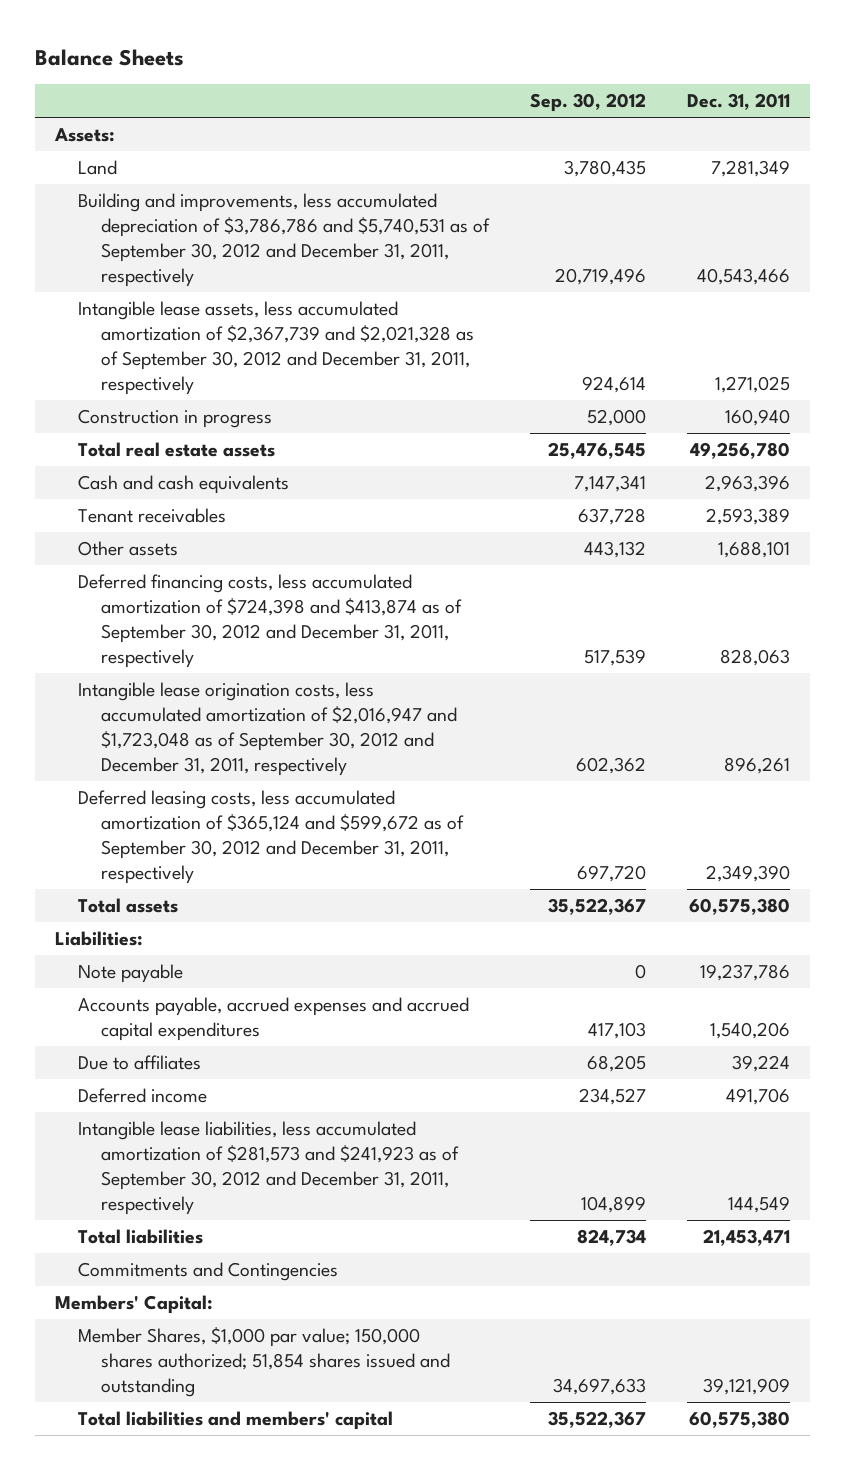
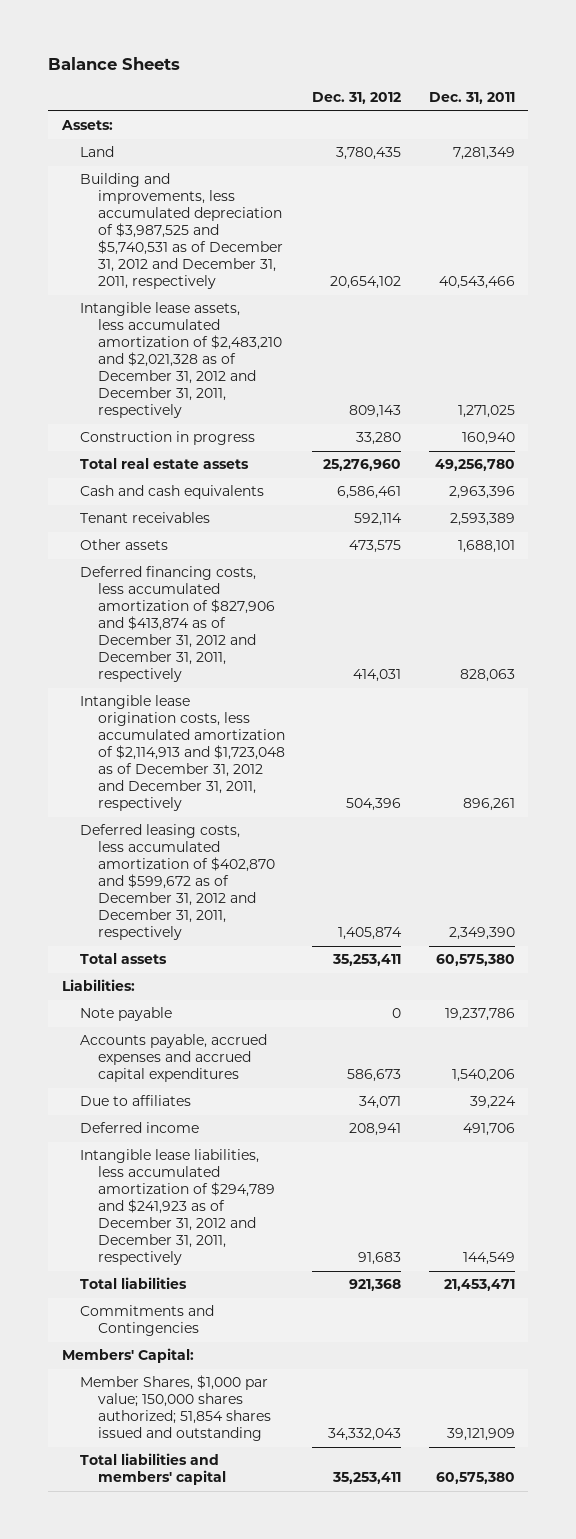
- | Sep. 30, 2012 | Dec. 31, 2011
+ | Dec. 31, 2012 | Dec. 31, 2011
- Building and improvements, less accumulated depreciation of $3,786,786 and $5,740,531 as of September 30, 2012 and December 31, 2011, respectively | 20,719,496 | 40,543,466
- Intangible lease assets, less accumulated amortization of $2,367,739 and $2,021,328 as of September 30, 2012 and December 31, 2011, respectively | 924,614 | 1,271,025
+ Building and improvements, less accumulated depreciation of $3,987,525 and $5,740,531 as of December 31, 2012 and December 31, 2011, respectively | 20,654,102 | 40,543,466
+ Intangible lease assets, less accumulated amortization of $2,483,210 and $2,021,328 as of December 31, 2012 and December 31, 2011, respectively | 809,143 | 1,271,025
- Deferred financing costs, less accumulated amortization of $724,398 and $413,874 as of September 30, 2012 and December 31, 2011, respectively | 517,539 | 828,063
- Intangible lease origination costs, less accumulated amortization of $2,016,947 and $1,723,048 as of September 30, 2012 and December 31, 2011, respectively | 602,362 | 896,261
- Deferred leasing costs, less accumulated amortization of $365,124 and $599,672 as of September 30, 2012 and December 31, 2011, respectively | 697,720 | 2,349,390
+ Deferred financing costs, less accumulated amortization of $827,906 and $413,874 as of December 31, 2012 and December 31, 2011, respectively | 414,031 | 828,063
+ Intangible lease origination costs, less accumulated amortization of $2,114,913 and $1,723,048 as of December 31, 2012 and December 31, 2011, respectively | 504,396 | 896,261
+ Deferred leasing costs, less accumulated amortization of $402,870 and $599,672 as of December 31, 2012 and December 31, 2011, respectively | 1,405,874 | 2,349,390
- Intangible lease liabilities, less accumulated amortization of $281,573 and $241,923 as of September 30, 2012 and December 31, 2011, respectively | 104,899 | 144,549
+ Intangible lease liabilities, less accumulated amortization of $294,789 and $241,923 as of December 31, 2012 and December 31, 2011, respectively | 91,683 | 144,549

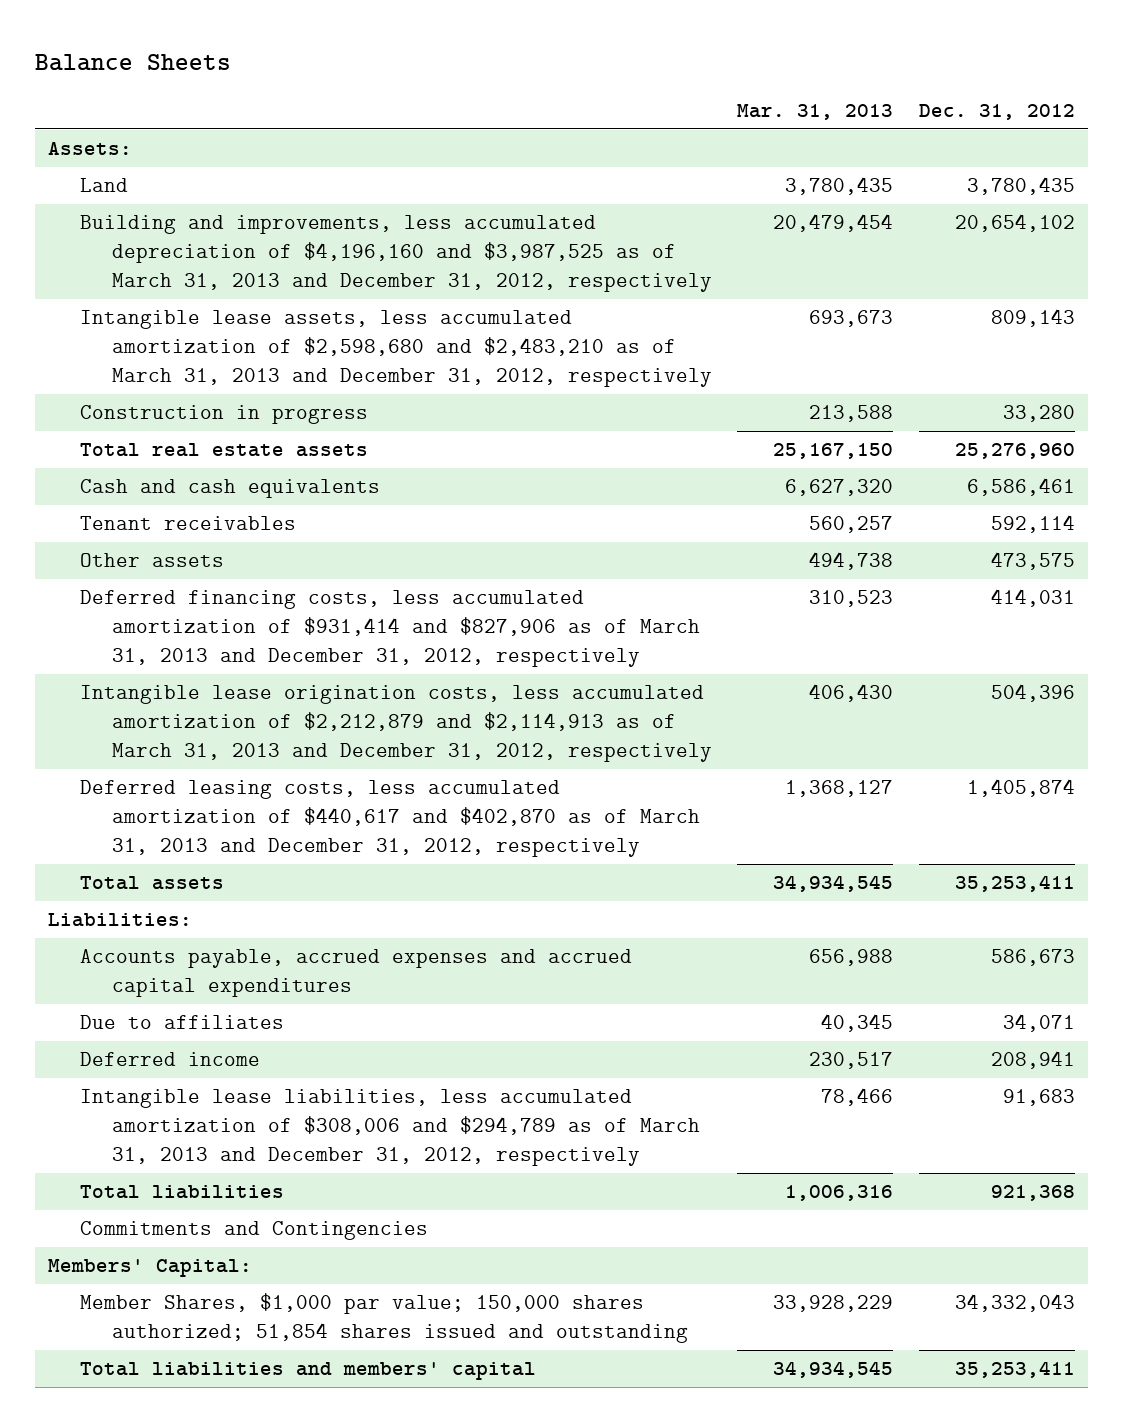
- | Dec. 31, 2012 | Dec. 31, 2011
+ | Mar. 31, 2013 | Dec. 31, 2012
- Building and improvements, less accumulated depreciation of $3,987,525 and $5,740,531 as of December 31, 2012 and December 31, 2011, respectively | 20,654,102 | 40,543,466
- Intangible lease assets, less accumulated amortization of $2,483,210 and $2,021,328 as of December 31, 2012 and December 31, 2011, respectively | 809,143 | 1,271,025
+ Building and improvements, less accumulated depreciation of $4,196,160 and $3,987,525 as of March 31, 2013 and December 31, 2012, respectively | 20,479,454 | 20,654,102
+ Intangible lease assets, less accumulated amortization of $2,598,680 and $2,483,210 as of March 31, 2013 and December 31, 2012, respectively | 693,673 | 809,143
- Deferred financing costs, less accumulated amortization of $827,906 and $413,874 as of December 31, 2012 and December 31, 2011, respectively | 414,031 | 828,063
- Intangible lease origination costs, less accumulated amortization of $2,114,913 and $1,723,048 as of December 31, 2012 and December 31, 2011, respectively | 504,396 | 896,261
- Deferred leasing costs, less accumulated amortization of $402,870 and $599,672 as of December 31, 2012 and December 31, 2011, respectively | 1,405,874 | 2,349,390
+ Deferred financing costs, less accumulated amortization of $931,414 and $827,906 as of March 31, 2013 and December 31, 2012, respectively | 310,523 | 414,031
+ Intangible lease origination costs, less accumulated amortization of $2,212,879 and $2,114,913 as of March 31, 2013 and December 31, 2012, respectively | 406,430 | 504,396
+ Deferred leasing costs, less accumulated amortization of $440,617 and $402,870 as of March 31, 2013 and December 31, 2012, respectively | 1,368,127 | 1,405,874
- Note payable | 0 | 19,237,786
- Intangible lease liabilities, less accumulated amortization of $294,789 and $241,923 as of December 31, 2012 and December 31, 2011, respectively | 91,683 | 144,549
+ Intangible lease liabilities, less accumulated amortization of $308,006 and $294,789 as of March 31, 2013 and December 31, 2012, respectively | 78,466 | 91,683

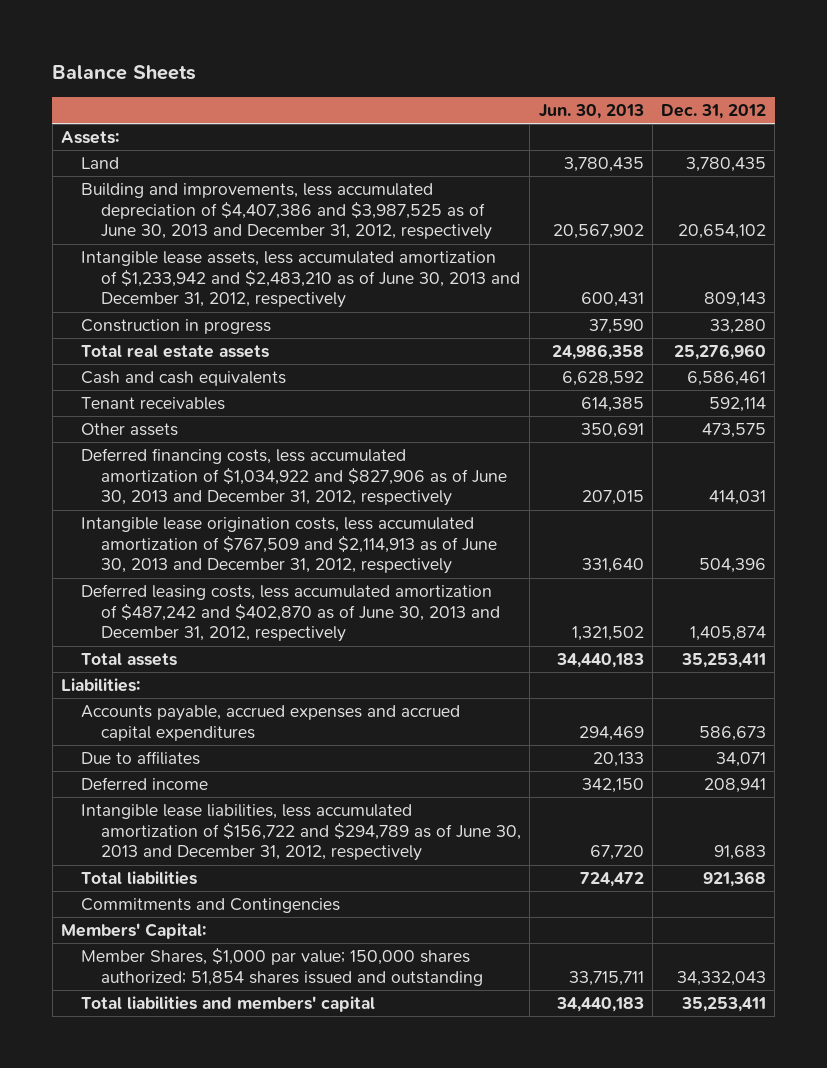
- | Mar. 31, 2013 | Dec. 31, 2012
+ | Jun. 30, 2013 | Dec. 31, 2012
- Building and improvements, less accumulated depreciation of $4,196,160 and $3,987,525 as of March 31, 2013 and December 31, 2012, respectively | 20,479,454 | 20,654,102
- Intangible lease assets, less accumulated amortization of $2,598,680 and $2,483,210 as of March 31, 2013 and December 31, 2012, respectively | 693,673 | 809,143
+ Building and improvements, less accumulated depreciation of $4,407,386 and $3,987,525 as of June 30, 2013 and December 31, 2012, respectively | 20,567,902 | 20,654,102
+ Intangible lease assets, less accumulated amortization of $1,233,942 and $2,483,210 as of June 30, 2013 and December 31, 2012, respectively | 600,431 | 809,143
- Deferred financing costs, less accumulated amortization of $931,414 and $827,906 as of March 31, 2013 and December 31, 2012, respectively | 310,523 | 414,031
- Intangible lease origination costs, less accumulated amortization of $2,212,879 and $2,114,913 as of March 31, 2013 and December 31, 2012, respectively | 406,430 | 504,396
- Deferred leasing costs, less accumulated amortization of $440,617 and $402,870 as of March 31, 2013 and December 31, 2012, respectively | 1,368,127 | 1,405,874
+ Deferred financing costs, less accumulated amortization of $1,034,922 and $827,906 as of June 30, 2013 and December 31, 2012, respectively | 207,015 | 414,031
+ Intangible lease origination costs, less accumulated amortization of $767,509 and $2,114,913 as of June 30, 2013 and December 31, 2012, respectively | 331,640 | 504,396
+ Deferred leasing costs, less accumulated amortization of $487,242 and $402,870 as of June 30, 2013 and December 31, 2012, respectively | 1,321,502 | 1,405,874
- Intangible lease liabilities, less accumulated amortization of $308,006 and $294,789 as of March 31, 2013 and December 31, 2012, respectively | 78,466 | 91,683
+ Intangible lease liabilities, less accumulated amortization of $156,722 and $294,789 as of June 30, 2013 and December 31, 2012, respectively | 67,720 | 91,683

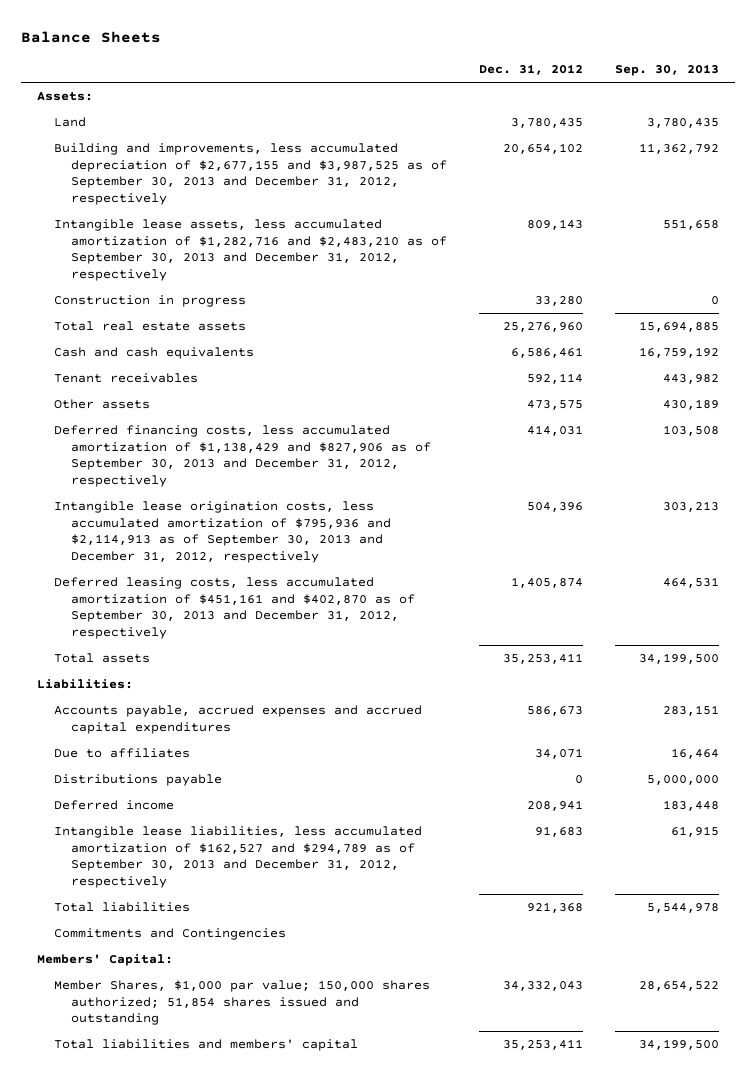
- | Jun. 30, 2013 | Dec. 31, 2012
+ | Dec. 31, 2012 | Sep. 30, 2013
- Building and improvements, less accumulated depreciation of $4,407,386 and $3,987,525 as of June 30, 2013 and December 31, 2012, respectively | 20,567,902 | 20,654,102
- Intangible lease assets, less accumulated amortization of $1,233,942 and $2,483,210 as of June 30, 2013 and December 31, 2012, respectively | 600,431 | 809,143
+ Building and improvements, less accumulated depreciation of $2,677,155 and $3,987,525 as of September 30, 2013 and December 31, 2012, respectively | 20,654,102 | 11,362,792
+ Intangible lease assets, less accumulated amortization of $1,282,716 and $2,483,210 as of September 30, 2013 and December 31, 2012, respectively | 809,143 | 551,658
- Deferred financing costs, less accumulated amortization of $1,034,922 and $827,906 as of June 30, 2013 and December 31, 2012, respectively | 207,015 | 414,031
- Intangible lease origination costs, less accumulated amortization of $767,509 and $2,114,913 as of June 30, 2013 and December 31, 2012, respectively | 331,640 | 504,396
- Deferred leasing costs, less accumulated amortization of $487,242 and $402,870 as of June 30, 2013 and December 31, 2012, respectively | 1,321,502 | 1,405,874
+ Deferred financing costs, less accumulated amortization of $1,138,429 and $827,906 as of September 30, 2013 and December 31, 2012, respectively | 414,031 | 103,508
+ Intangible lease origination costs, less accumulated amortization of $795,936 and $2,114,913 as of September 30, 2013 and December 31, 2012, respectively | 504,396 | 303,213
+ Deferred leasing costs, less accumulated amortization of $451,161 and $402,870 as of September 30, 2013 and December 31, 2012, respectively | 1,405,874 | 464,531
+ Distributions payable | 0 | 5,000,000
- Intangible lease liabilities, less accumulated amortization of $156,722 and $294,789 as of June 30, 2013 and December 31, 2012, respectively | 67,720 | 91,683
+ Intangible lease liabilities, less accumulated amortization of $162,527 and $294,789 as of September 30, 2013 and December 31, 2012, respectively | 91,683 | 61,915

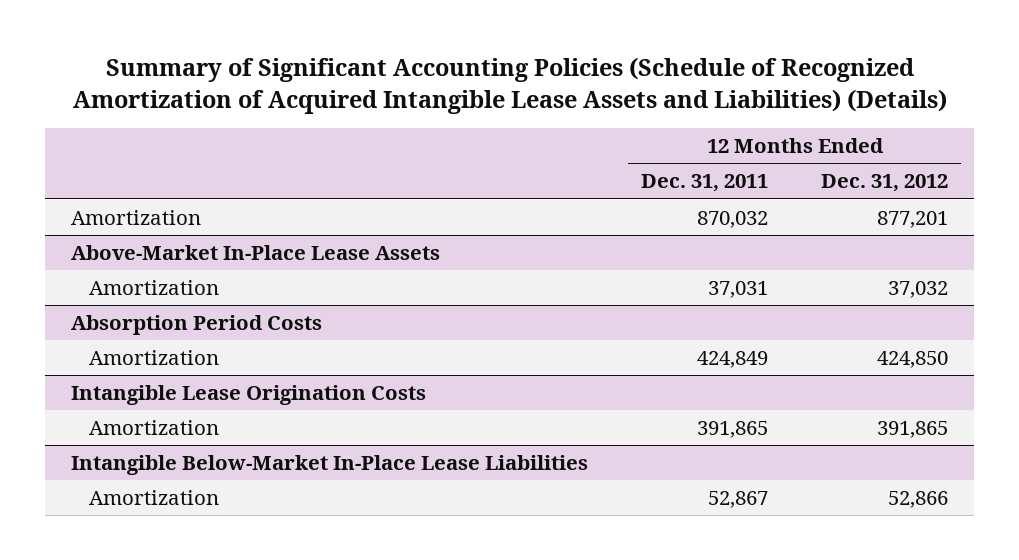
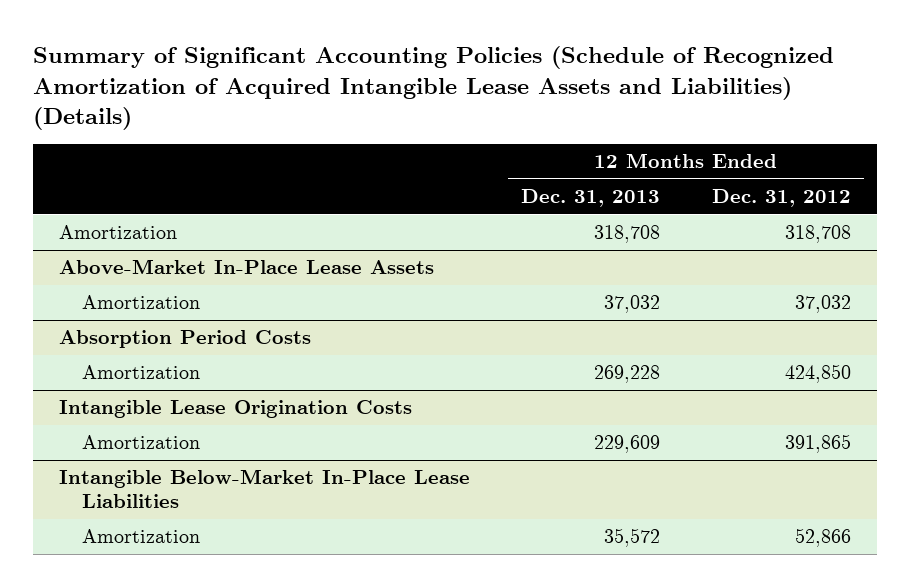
- | 12 Months Ended Dec. 31, 2011 | 12 Months Ended Dec. 31, 2012
+ | 12 Months Ended Dec. 31, 2013 | 12 Months Ended Dec. 31, 2012
- Amortization | 870,032 | 877,201
+ Amortization | 318,708 | 318,708

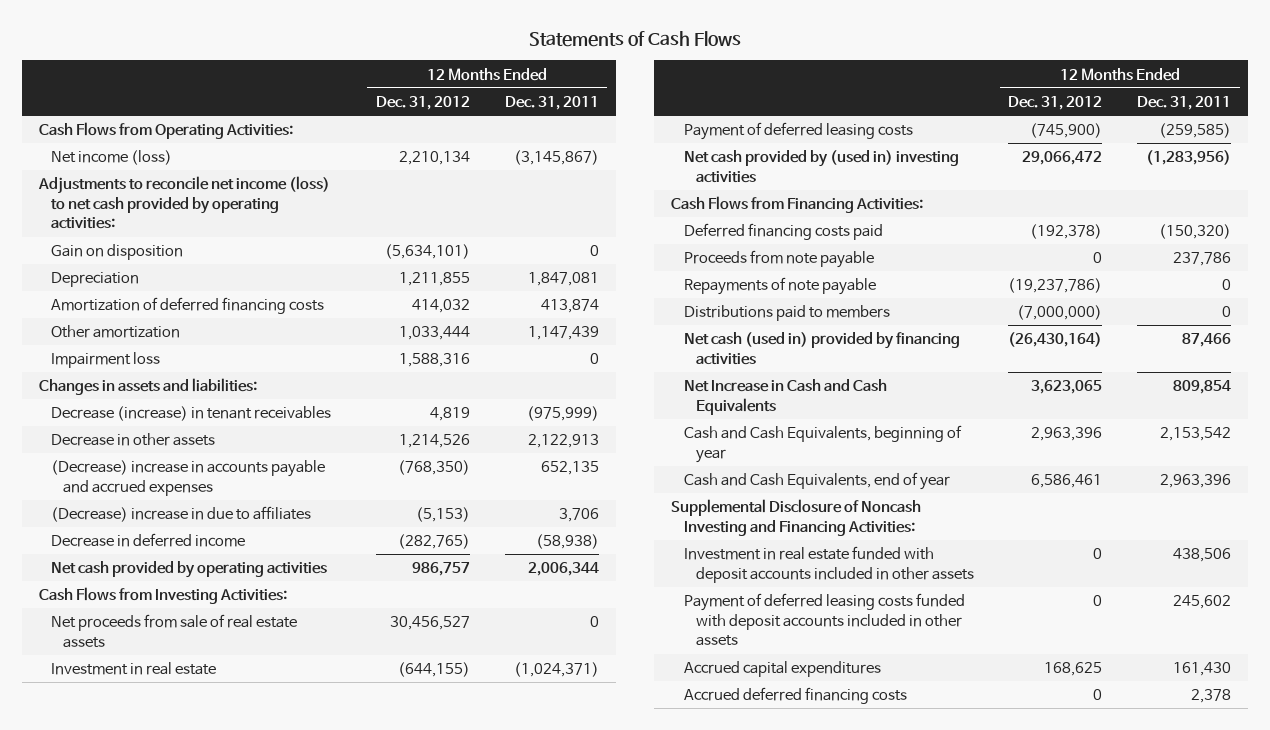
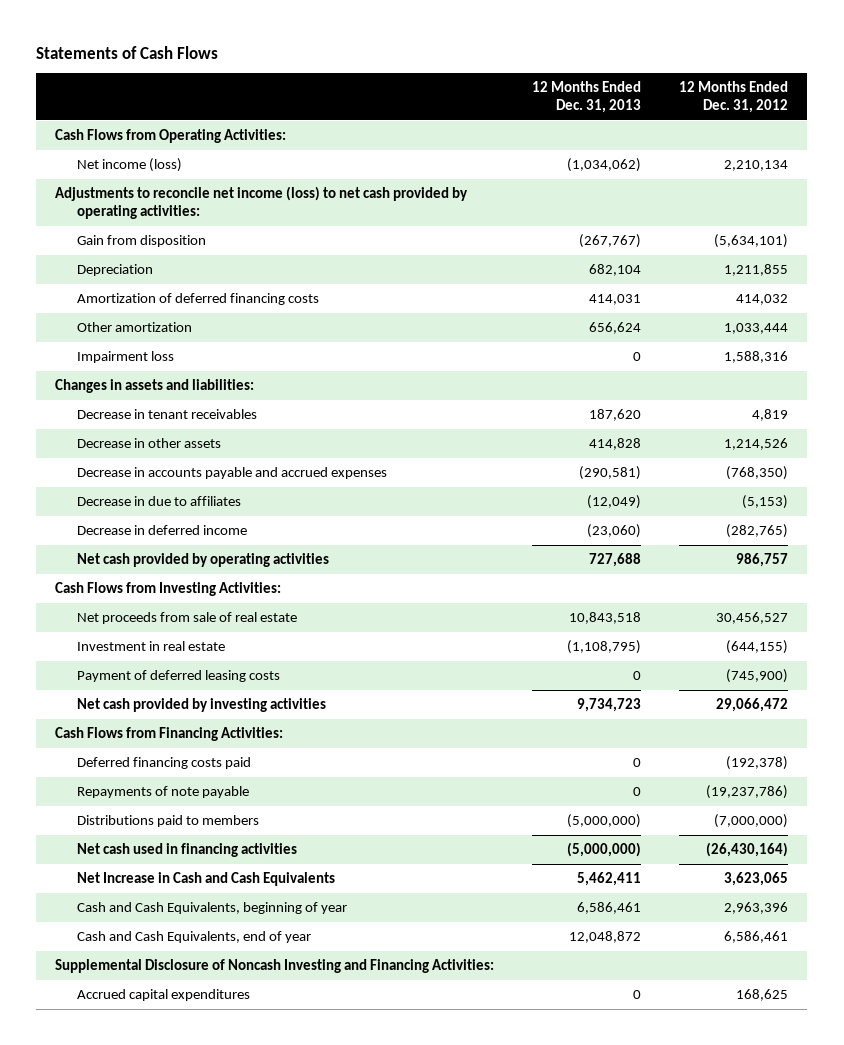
- | 12 Months Ended Dec. 31, 2012 | 12 Months Ended Dec. 31, 2011
+ | 12 Months Ended Dec. 31, 2013 | 12 Months Ended Dec. 31, 2012
- Gain on disposition | (5,634,101) | 0
+ Gain from disposition | (267,767) | (5,634,101)
- Decrease (increase) in tenant receivables | 4,819 | (975,999)
+ Decrease in tenant receivables | 187,620 | 4,819
- (Decrease) increase in accounts payable and accrued expenses | (768,350) | 652,135
- (Decrease) increase in due to affiliates | (5,153) | 3,706
+ Decrease in accounts payable and accrued expenses | (290,581) | (768,350)
+ Decrease in due to affiliates | (12,049) | (5,153)
- Net proceeds from sale of real estate assets | 30,456,527 | 0
+ Net proceeds from sale of real estate | 10,843,518 | 30,456,527
- Net cash provided by (used in) investing activities | 29,066,472 | (1,283,956)
+ Net cash provided by investing activities | 9,734,723 | 29,066,472
- Proceeds from note payable | 0 | 237,786
- Net cash (used in) provided by financing activities | (26,430,164) | 87,466
+ Net cash used in financing activities | (5,000,000) | (26,430,164)
- Investment in real estate funded with deposit accounts included in other assets | 0 | 438,506
- Payment of deferred leasing costs funded with deposit accounts included in other assets | 0 | 245,602
- Accrued deferred financing costs | 0 | 2,378

